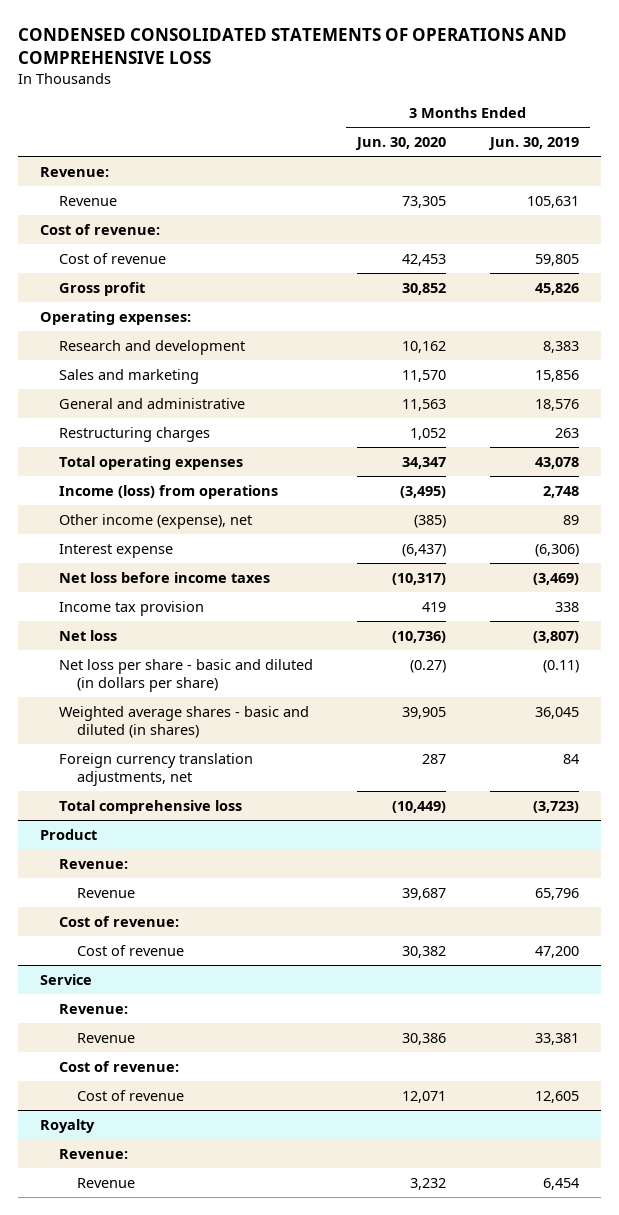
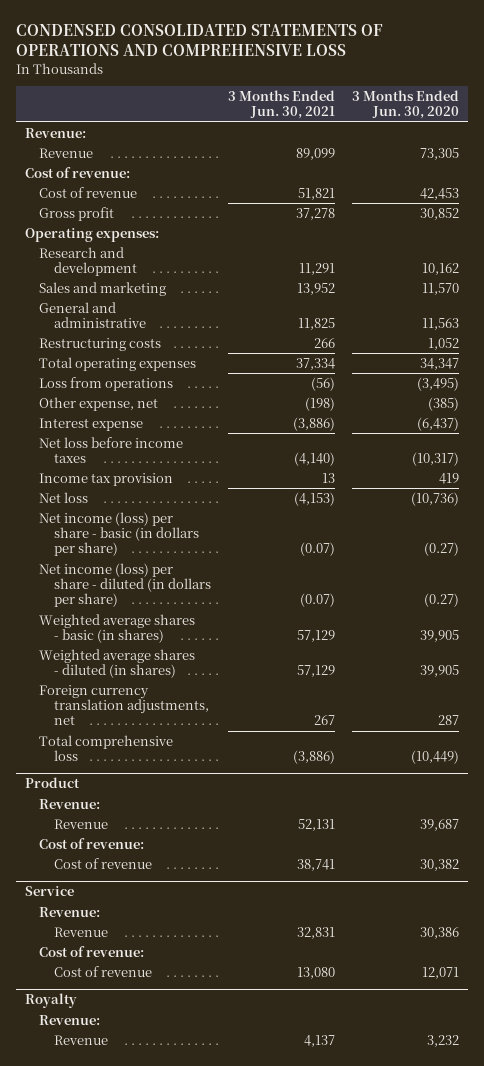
- | 3 Months Ended Jun. 30, 2020 | 3 Months Ended Jun. 30, 2019
+ | 3 Months Ended Jun. 30, 2021 | 3 Months Ended Jun. 30, 2020
- Restructuring charges | 1,052 | 263
+ Restructuring costs | 266 | 1,052
- Income (loss) from operations | (3,495) | 2,748
- Other income (expense), net | (385) | 89
+ Loss from operations | (56) | (3,495)
+ Other expense, net | (198) | (385)
- Net loss per share - basic and diluted (in dollars per share) | (0.27) | (0.11)
- Weighted average shares - basic and diluted (in shares) | 39,905 | 36,045
+ Net income (loss) per share - basic (in dollars per share) | (0.07) | (0.27)
+ Net income (loss) per share - diluted (in dollars per share) | (0.07) | (0.27)
+ Weighted average shares - basic (in shares) | 57,129 | 39,905
+ Weighted average shares - diluted (in shares) | 57,129 | 39,905

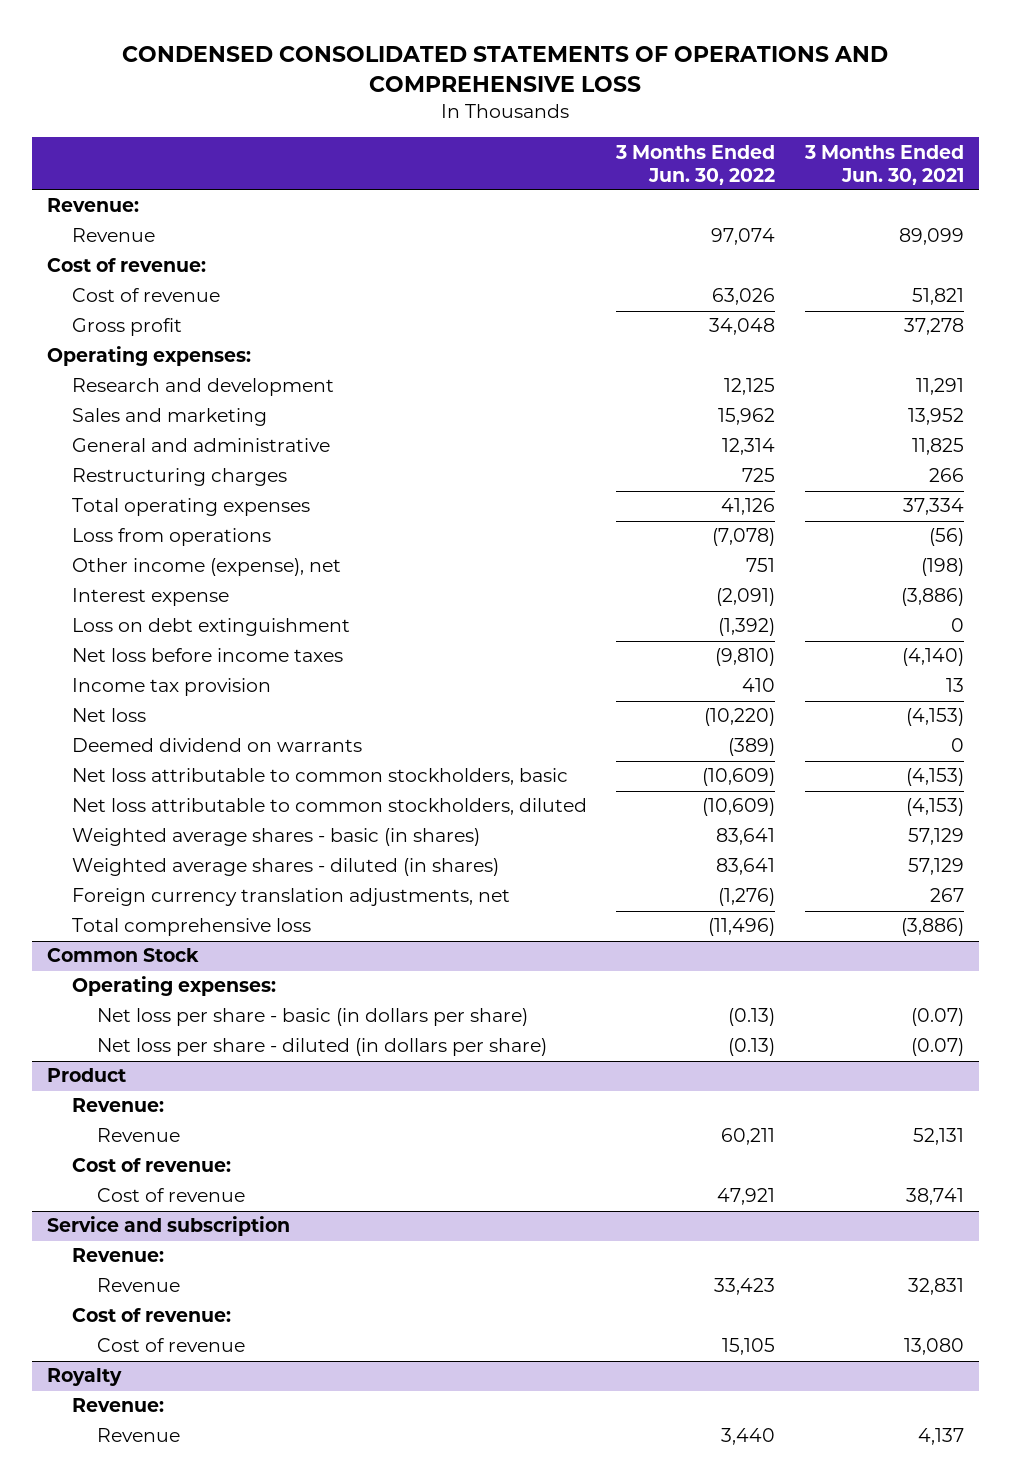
- | 3 Months Ended Jun. 30, 2021 | 3 Months Ended Jun. 30, 2020
+ | 3 Months Ended Jun. 30, 2022 | 3 Months Ended Jun. 30, 2021
- Restructuring costs | 266 | 1,052
+ Restructuring charges | 725 | 266
- Other expense, net | (198) | (385)
+ Other income (expense), net | 751 | (198)
+ Loss on debt extinguishment | (1,392) | 0
- Net income (loss) per share - basic (in dollars per share) | (0.07) | (0.27)
- Net income (loss) per share - diluted (in dollars per share) | (0.07) | (0.27)
+ Deemed dividend on warrants | (389) | 0
+ Net loss attributable to common stockholders, basic | (10,609) | (4,153)
+ Net loss attributable to common stockholders, diluted | (10,609) | (4,153)
+ Common Stock
+ Operating expenses:
+ Net loss per share - basic (in dollars per share) | (0.13) | (0.07)
+ Net loss per share - diluted (in dollars per share) | (0.13) | (0.07)
- Service
+ Service and subscription

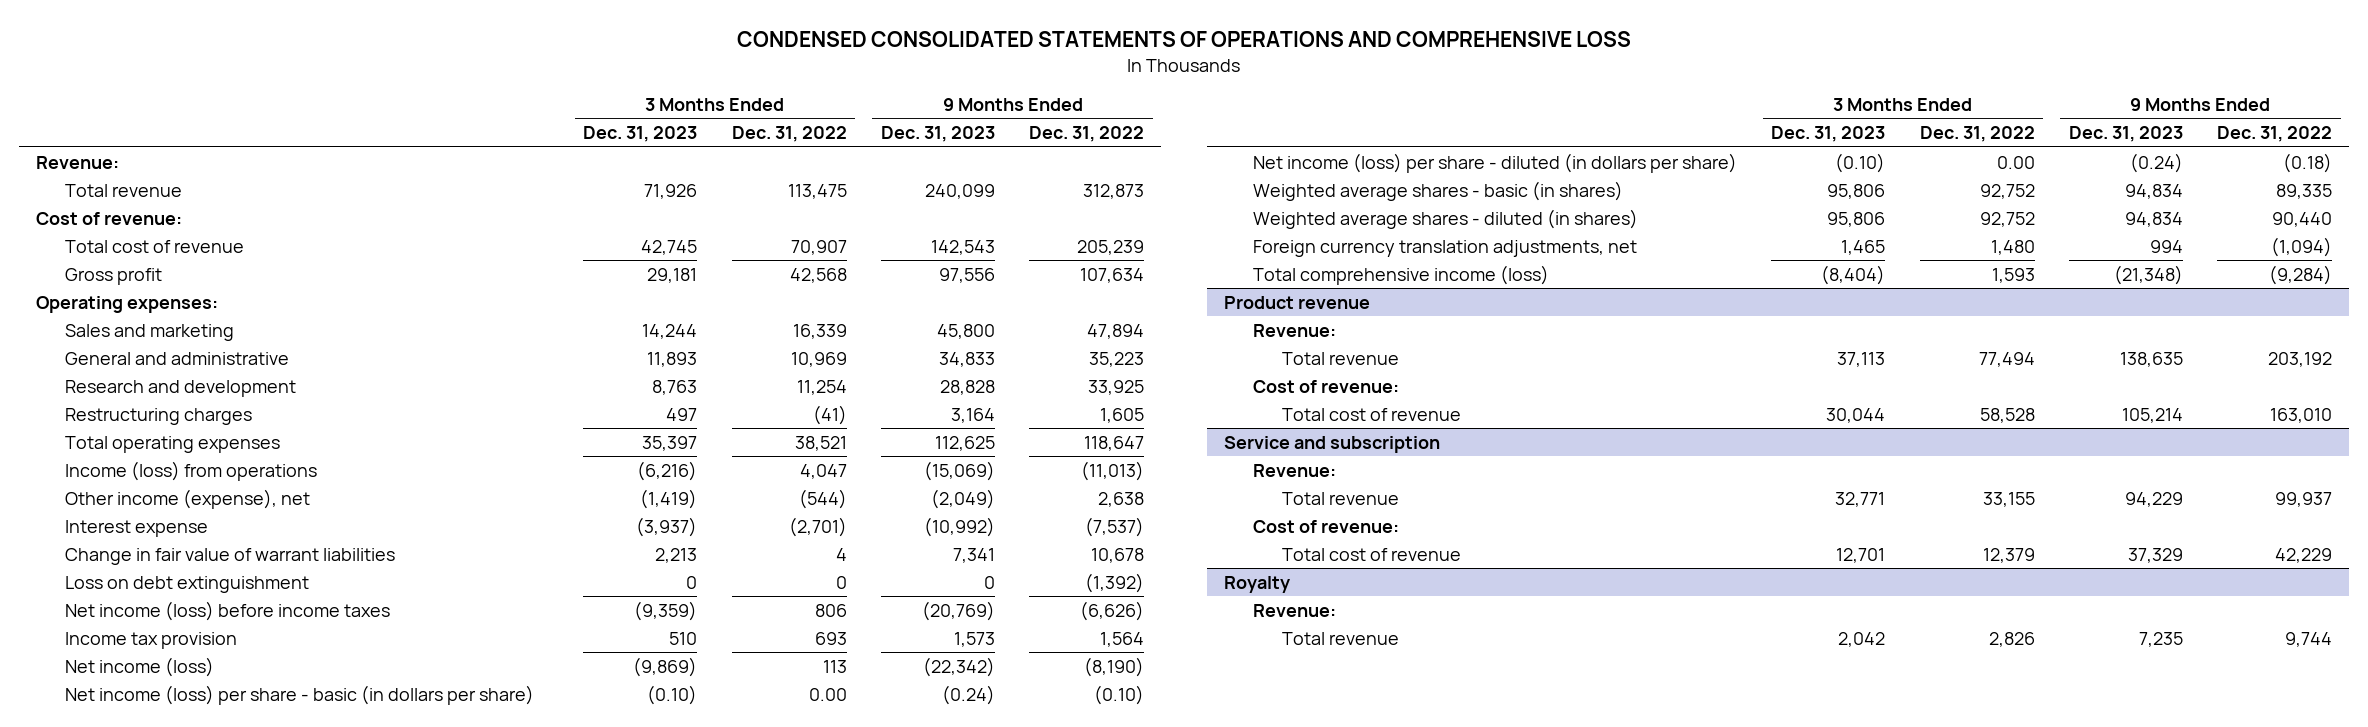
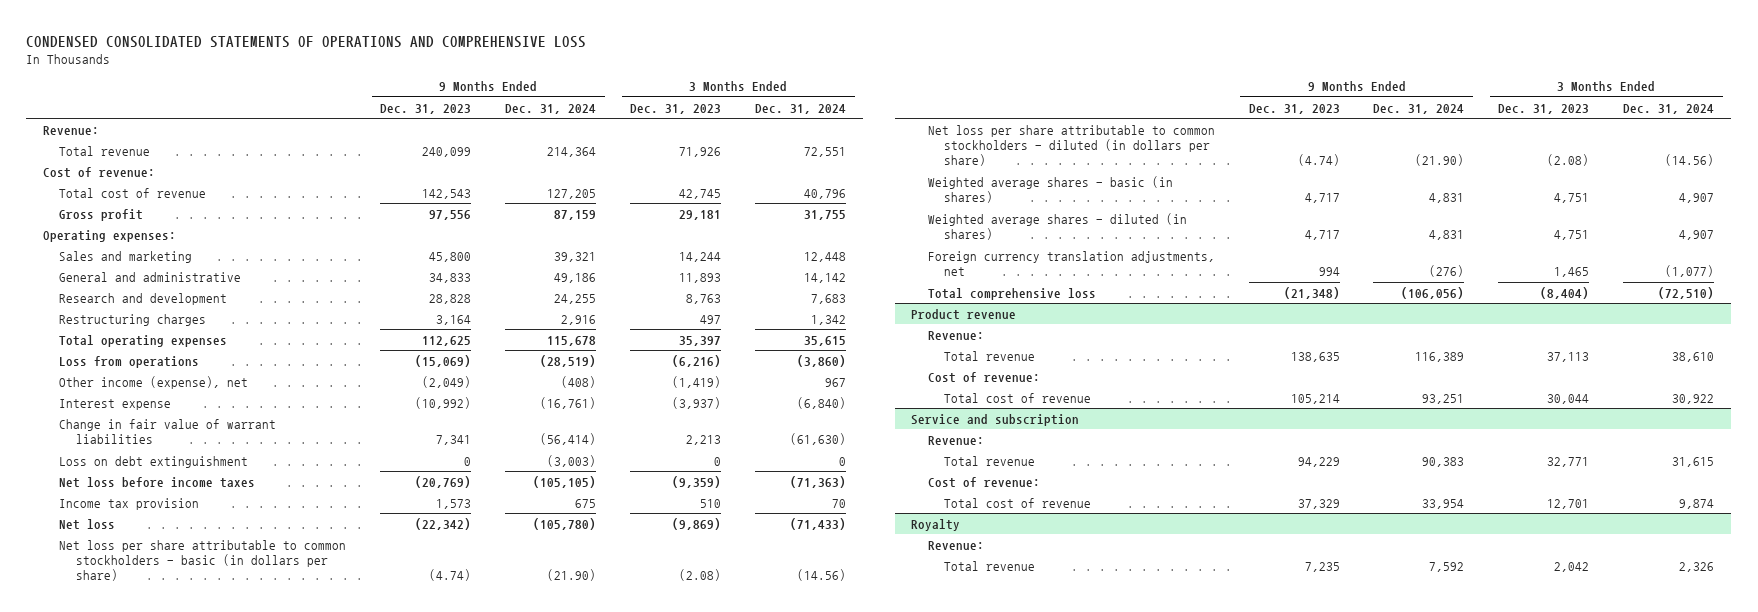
- | 3 Months Ended Dec. 31, 2023 | 3 Months Ended Dec. 31, 2022 | 9 Months Ended Dec. 31, 2023 | 9 Months Ended Dec. 31, 2022
+ | 9 Months Ended Dec. 31, 2023 | 9 Months Ended Dec. 31, 2024 | 3 Months Ended Dec. 31, 2023 | 3 Months Ended Dec. 31, 2024
- Income (loss) from operations | (6,216) | 4,047 | (15,069) | (11,013)
+ Loss from operations | (15,069) | (28,519) | (6,216) | (3,860)
- Net income (loss) before income taxes | (9,359) | 806 | (20,769) | (6,626)
+ Net loss before income taxes | (20,769) | (105,105) | (9,359) | (71,363)
- Net income (loss) | (9,869) | 113 | (22,342) | (8,190)
- Net income (loss) per share - basic (in dollars per share) | (0.10) | 0.00 | (0.24) | (0.10)
- Net income (loss) per share - diluted (in dollars per share) | (0.10) | 0.00 | (0.24) | (0.18)
- Weighted average shares - basic (in shares) | 95,806 | 92,752 | 94,834 | 89,335
- Weighted average shares - diluted (in shares) | 95,806 | 92,752 | 94,834 | 90,440
+ Net loss | (22,342) | (105,780) | (9,869) | (71,433)
+ Net loss per share attributable to common stockholders - basic (in dollars per share) | (4.74) | (21.90) | (2.08) | (14.56)
+ Net loss per share attributable to common stockholders - diluted (in dollars per share) | (4.74) | (21.90) | (2.08) | (14.56)
+ Weighted average shares - basic (in shares) | 4,717 | 4,831 | 4,751 | 4,907
+ Weighted average shares - diluted (in shares) | 4,717 | 4,831 | 4,751 | 4,907
- Total comprehensive income (loss) | (8,404) | 1,593 | (21,348) | (9,284)
+ Total comprehensive loss | (21,348) | (106,056) | (8,404) | (72,510)

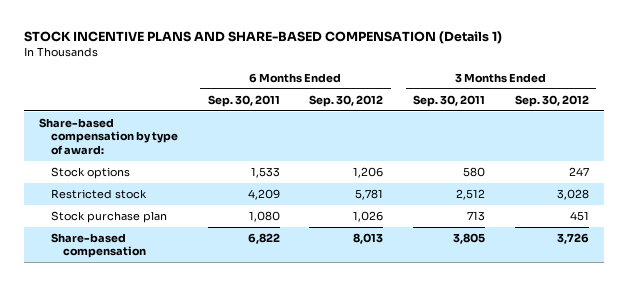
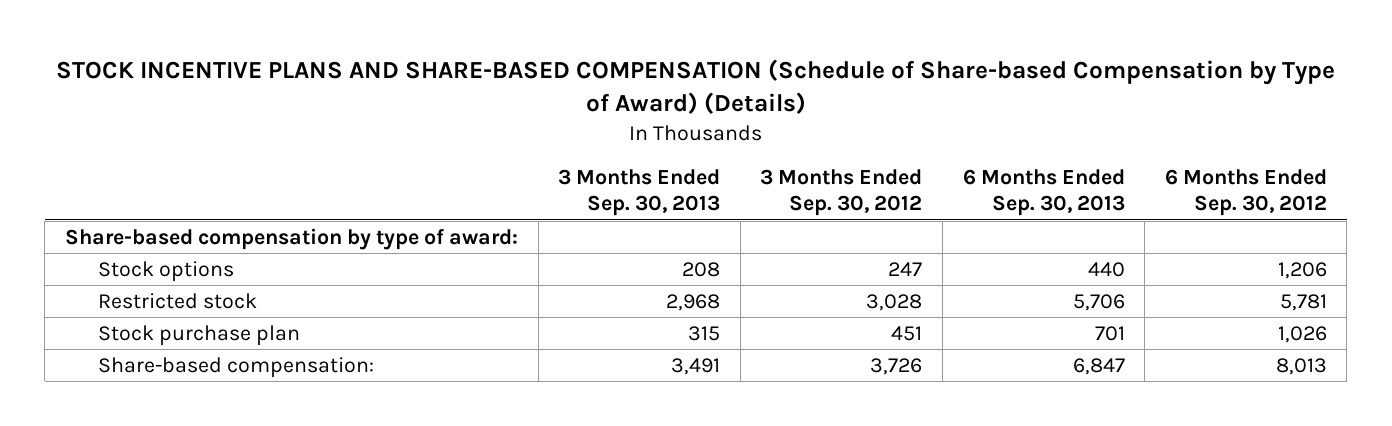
- STOCK INCENTIVE PLANS AND SHARE-BASED COMPENSATION (Details 1)
+ STOCK INCENTIVE PLANS AND SHARE-BASED COMPENSATION (Schedule of Share-based Compensation by Type of Award) (Details)
- | 6 Months Ended Sep. 30, 2011 | 6 Months Ended Sep. 30, 2012 | 3 Months Ended Sep. 30, 2011 | 3 Months Ended Sep. 30, 2012
+ | 3 Months Ended Sep. 30, 2013 | 3 Months Ended Sep. 30, 2012 | 6 Months Ended Sep. 30, 2013 | 6 Months Ended Sep. 30, 2012
- Share-based compensation | 6,822 | 8,013 | 3,805 | 3,726
+ Share-based compensation: | 3,491 | 3,726 | 6,847 | 8,013

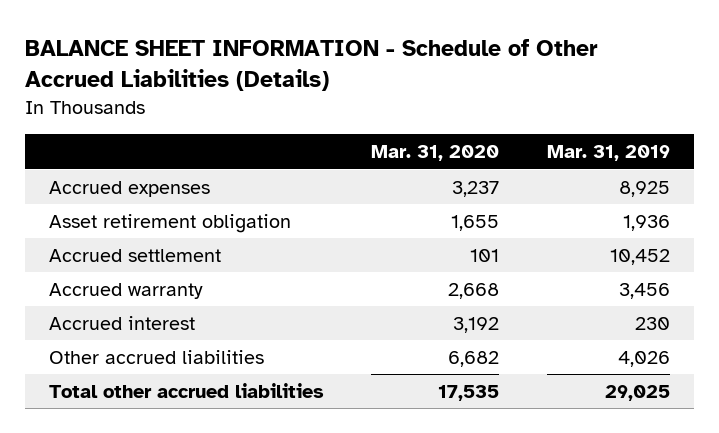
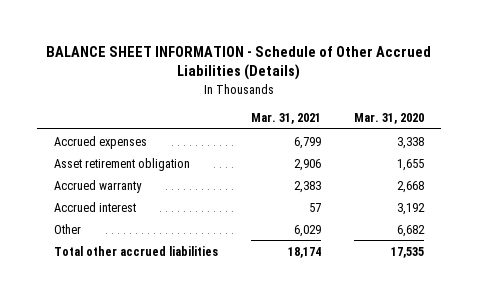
- | Mar. 31, 2020 | Mar. 31, 2019
+ | Mar. 31, 2021 | Mar. 31, 2020
- Accrued expenses | 3,237 | 8,925
+ Accrued expenses | 6,799 | 3,338
- Accrued settlement | 101 | 10,452
- Other accrued liabilities | 6,682 | 4,026
+ Other | 6,029 | 6,682

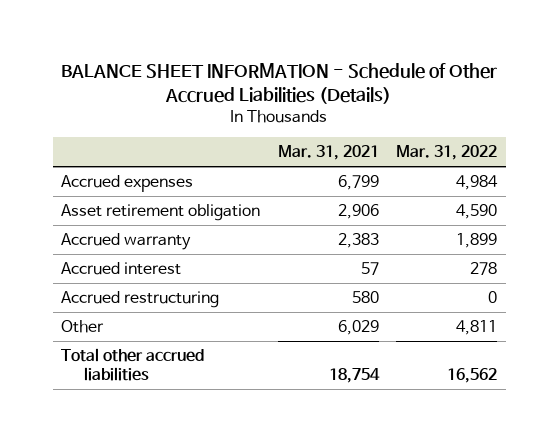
- | Mar. 31, 2021 | Mar. 31, 2020
+ | Mar. 31, 2021 | Mar. 31, 2022
+ Accrued restructuring | 580 | 0
- Total other accrued liabilities | 18,174 | 17,535
+ Total other accrued liabilities | 18,754 | 16,562

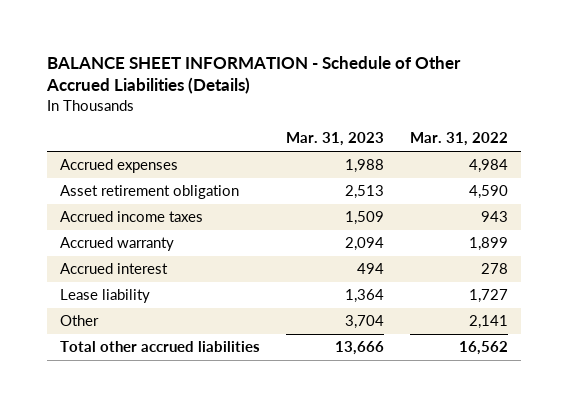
- | Mar. 31, 2021 | Mar. 31, 2022
+ | Mar. 31, 2023 | Mar. 31, 2022
+ Accrued income taxes | 1,509 | 943
- Accrued restructuring | 580 | 0
- Other | 6,029 | 4,811
+ Lease liability | 1,364 | 1,727
+ Other | 3,704 | 2,141

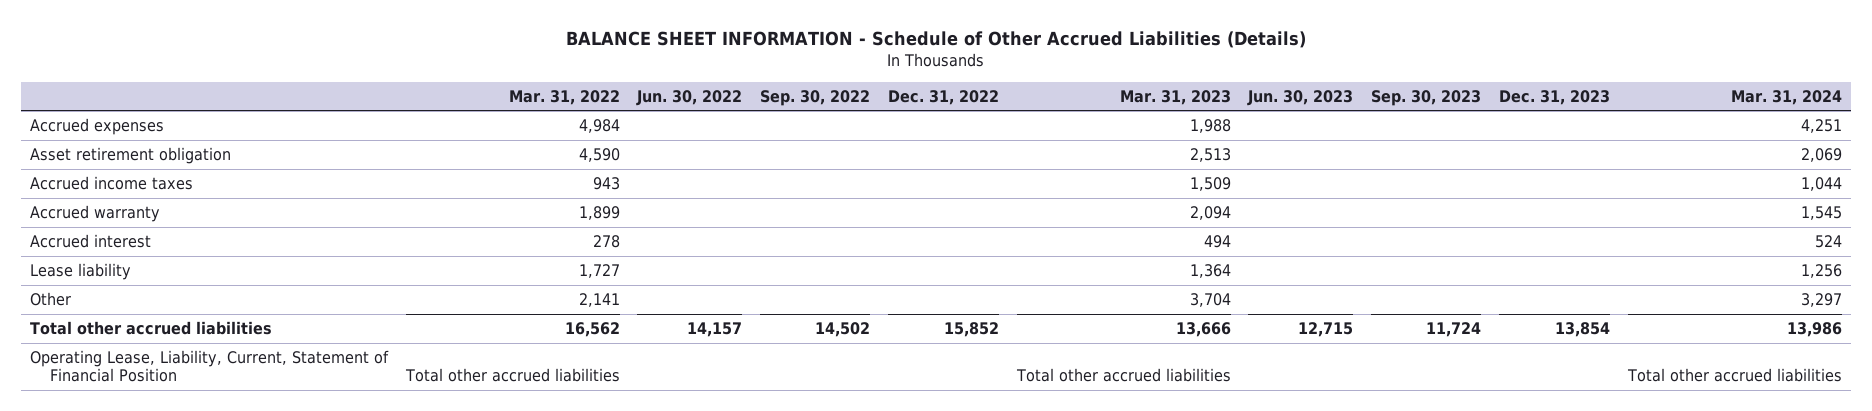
- | Mar. 31, 2023 | Mar. 31, 2022
+ | Mar. 31, 2022 | Jun. 30, 2022 | Sep. 30, 2022 | Dec. 31, 2022 | Mar. 31, 2023 | Jun. 30, 2023 | Sep. 30, 2023 | Dec. 31, 2023 | Mar. 31, 2024
+ Operating Lease, Liability, Current, Statement of Financial Position | Total other accrued liabilities | | | | Total other accrued liabilities | | | | Total other accrued liabilities

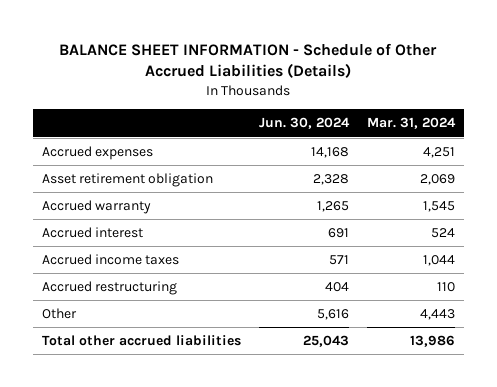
- | Mar. 31, 2022 | Jun. 30, 2022 | Sep. 30, 2022 | Dec. 31, 2022 | Mar. 31, 2023 | Jun. 30, 2023 | Sep. 30, 2023 | Dec. 31, 2023 | Mar. 31, 2024
+ | Jun. 30, 2024 | Mar. 31, 2024
- Lease liability | 1,727 | | | | 1,364 | | | | 1,256
- Other | 2,141 | | | | 3,704 | | | | 3,297
moved down: Accrued income taxes | 571 | 1,044
+ Accrued restructuring | 404 | 110
+ Other | 5,616 | 4,443
- Operating Lease, Liability, Current, Statement of Financial Position | Total other accrued liabilities | | | | Total other accrued liabilities | | | | Total other accrued liabilities

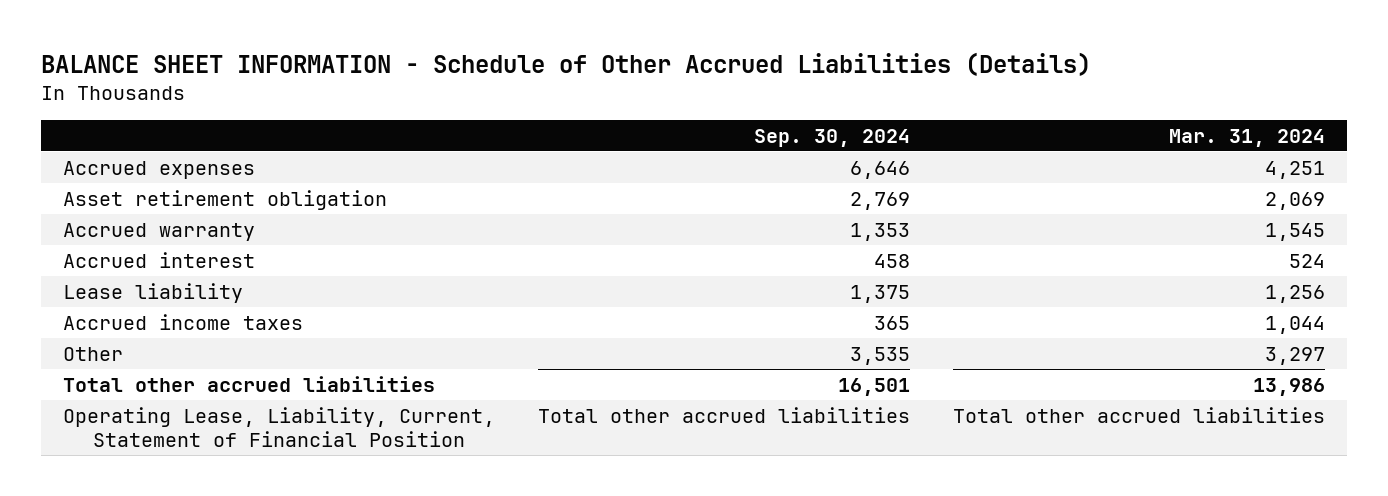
- | Jun. 30, 2024 | Mar. 31, 2024
+ | Sep. 30, 2024 | Mar. 31, 2024
+ Lease liability | 1,375 | 1,256
- Accrued restructuring | 404 | 110
- Other | 5,616 | 4,443
+ Other | 3,535 | 3,297
+ Operating Lease, Liability, Current, Statement of Financial Position | Total other accrued liabilities | Total other accrued liabilities

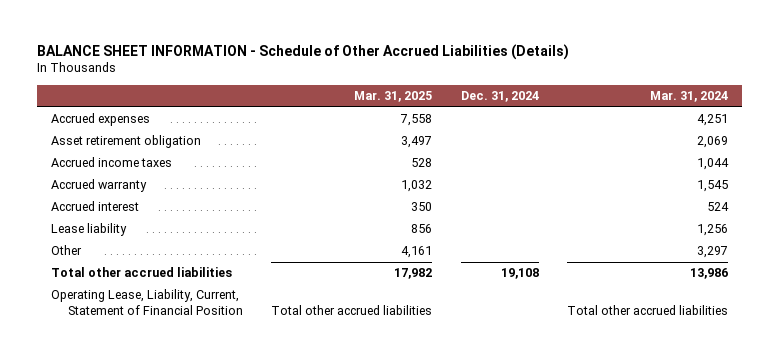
- | Sep. 30, 2024 | Mar. 31, 2024
+ | Mar. 31, 2025 | Dec. 31, 2024 | Mar. 31, 2024
moved up: Accrued income taxes | 528 | | 1,044

